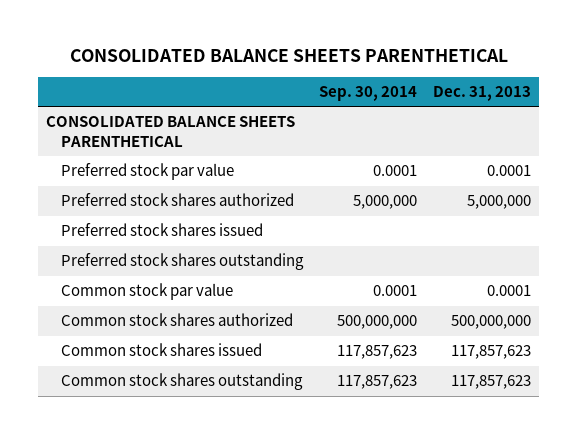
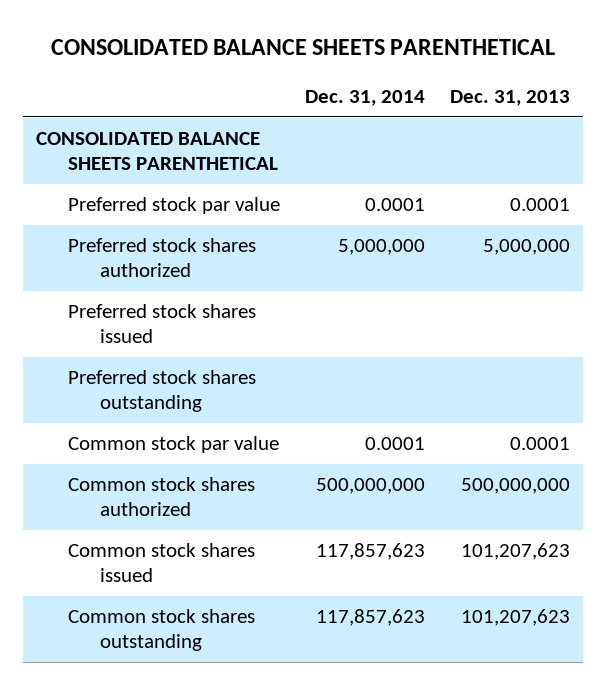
- | Sep. 30, 2014 | Dec. 31, 2013
+ | Dec. 31, 2014 | Dec. 31, 2013
- Common stock shares issued | 117,857,623 | 117,857,623
- Common stock shares outstanding | 117,857,623 | 117,857,623
+ Common stock shares issued | 117,857,623 | 101,207,623
+ Common stock shares outstanding | 117,857,623 | 101,207,623

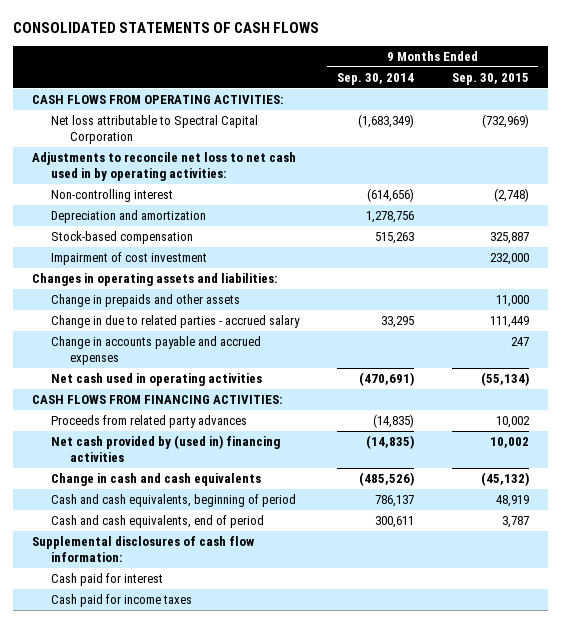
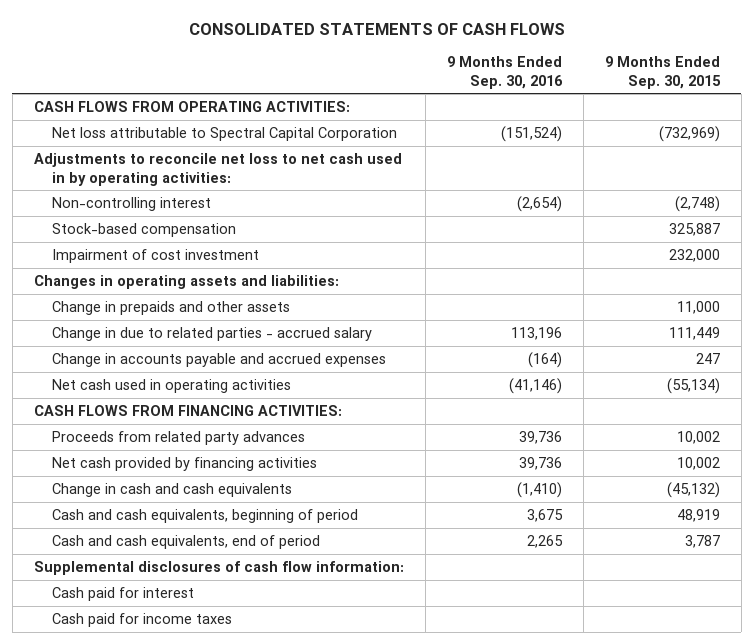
- | 9 Months Ended Sep. 30, 2014 | 9 Months Ended Sep. 30, 2015
+ | 9 Months Ended Sep. 30, 2016 | 9 Months Ended Sep. 30, 2015
- Depreciation and amortization | 1,278,756 |
- Net cash provided by (used in) financing activities | (14,835) | 10,002
+ Net cash provided by financing activities | 39,736 | 10,002

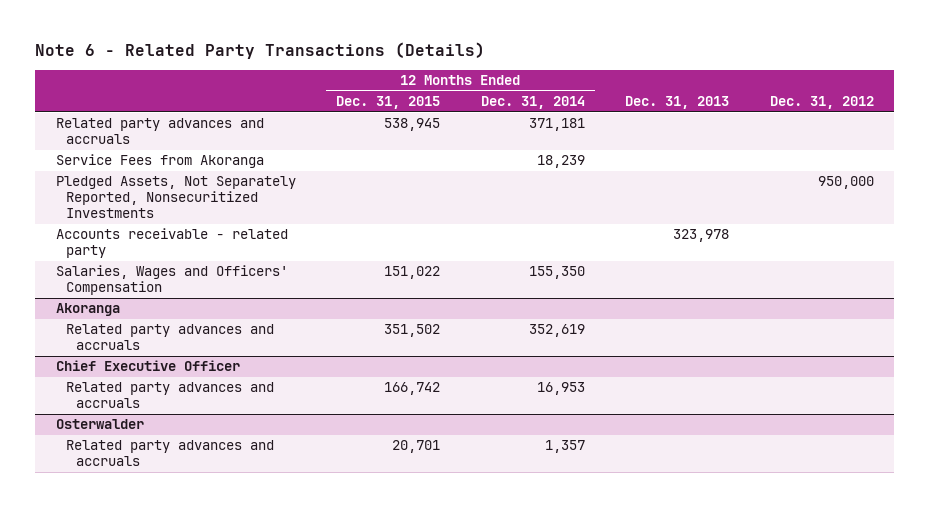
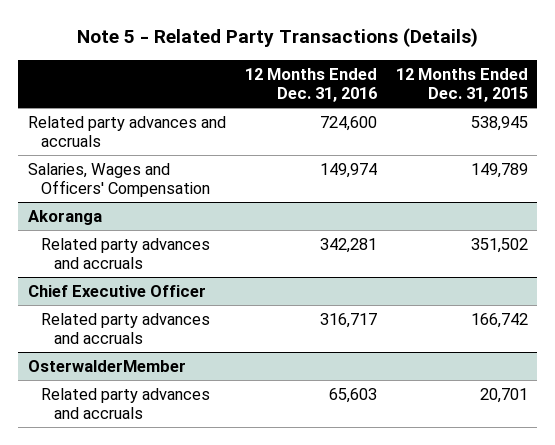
- Note 6 - Related Party Transactions (Details)
+ Note 5 - Related Party Transactions (Details)
- | 12 Months Ended Dec. 31, 2015 | 12 Months Ended Dec. 31, 2014 | Dec. 31, 2013 | Dec. 31, 2012
+ | 12 Months Ended Dec. 31, 2016 | 12 Months Ended Dec. 31, 2015
- Service Fees from Akoranga | | 18,239 | |
- Pledged Assets, Not Separately Reported, Nonsecuritized Investments | | | | 950,000
- Accounts receivable - related party | | | 323,978 |
- Salaries, Wages and Officers' Compensation | 151,022 | 155,350 | |
+ Salaries, Wages and Officers' Compensation | 149,974 | 149,789
- Osterwalder
+ OsterwalderMember

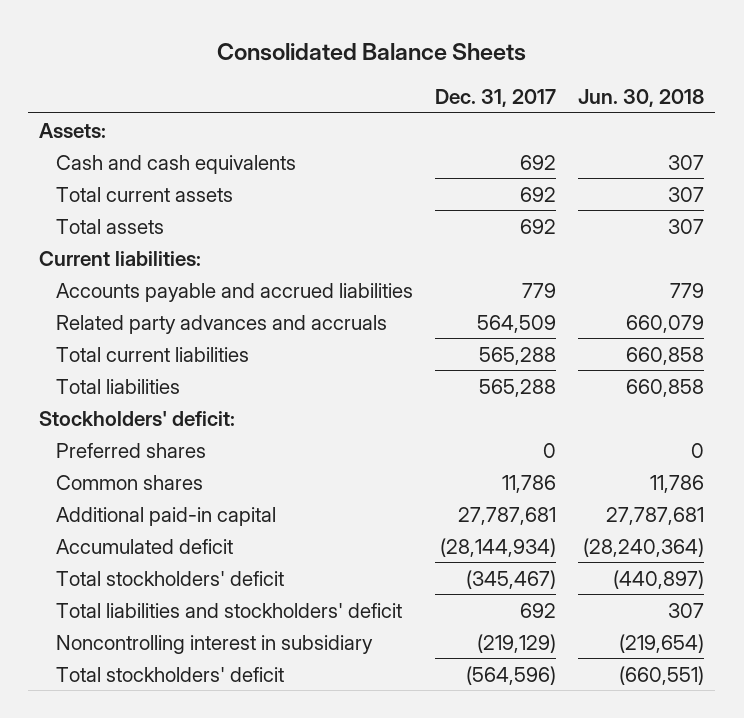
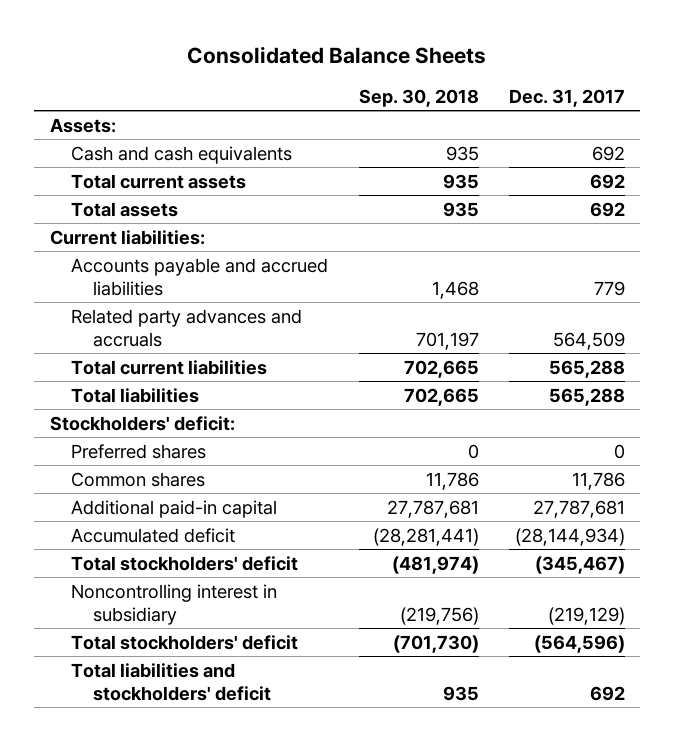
- | Dec. 31, 2017 | Jun. 30, 2018
+ | Sep. 30, 2018 | Dec. 31, 2017
moved down: Total liabilities and stockholders' deficit | 935 | 692

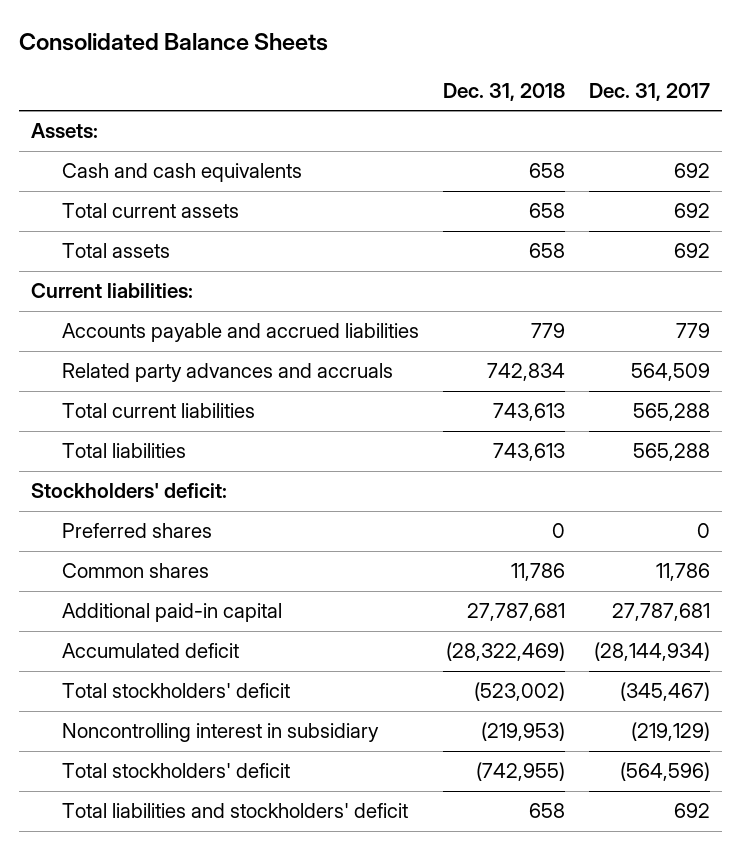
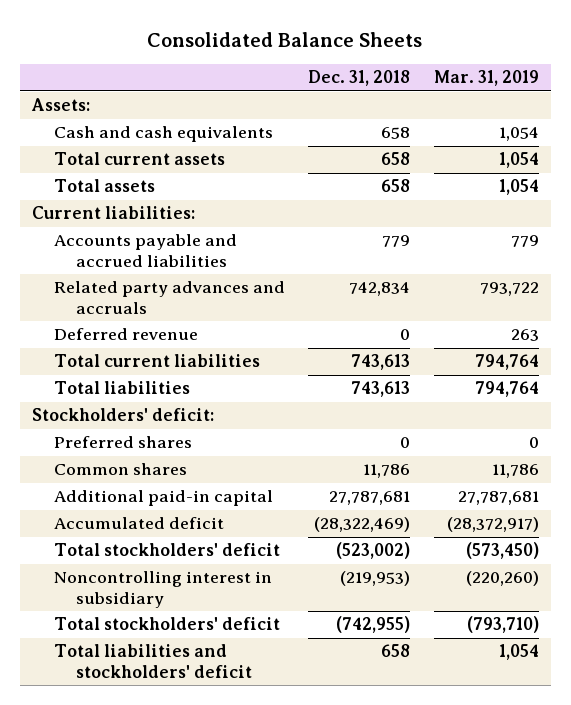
- | Dec. 31, 2018 | Dec. 31, 2017
+ | Dec. 31, 2018 | Mar. 31, 2019
+ Deferred revenue | 0 | 263

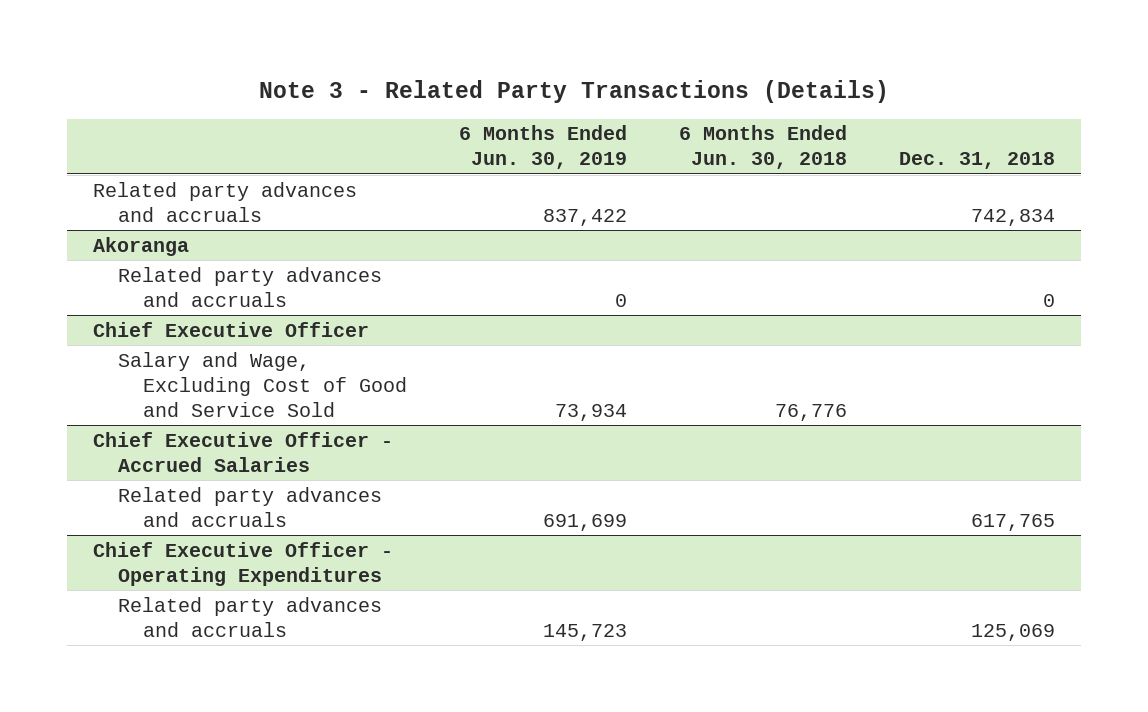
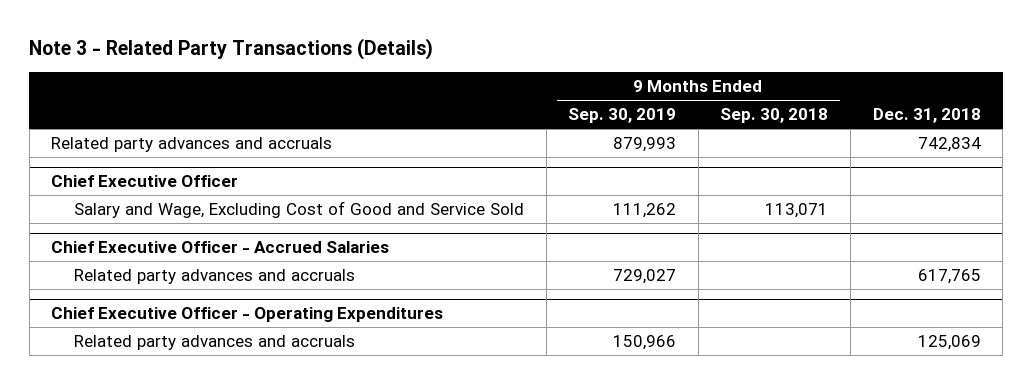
- | 6 Months Ended Jun. 30, 2019 | 6 Months Ended Jun. 30, 2018 | Dec. 31, 2018
+ | 9 Months Ended Sep. 30, 2019 | 9 Months Ended Sep. 30, 2018 | Dec. 31, 2018
- Akoranga
- Related party advances and accruals | 0 | | 0

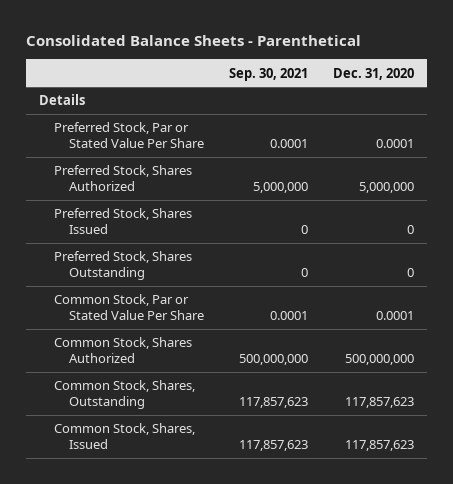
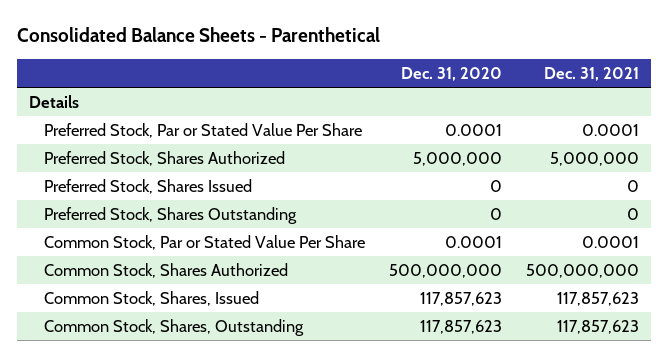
- | Sep. 30, 2021 | Dec. 31, 2020
+ | Dec. 31, 2020 | Dec. 31, 2021
moved down: Common Stock, Shares, Outstanding | 117,857,623 | 117,857,623

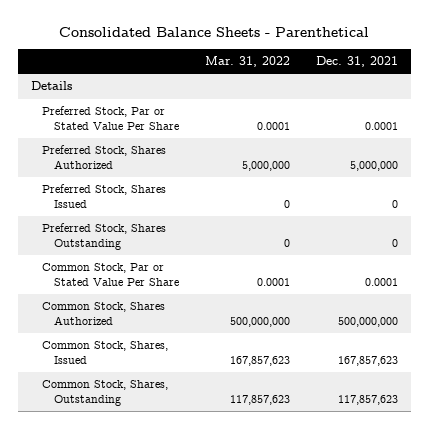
- | Dec. 31, 2020 | Dec. 31, 2021
+ | Mar. 31, 2022 | Dec. 31, 2021
- Common Stock, Shares, Issued | 117,857,623 | 117,857,623
+ Common Stock, Shares, Issued | 167,857,623 | 167,857,623

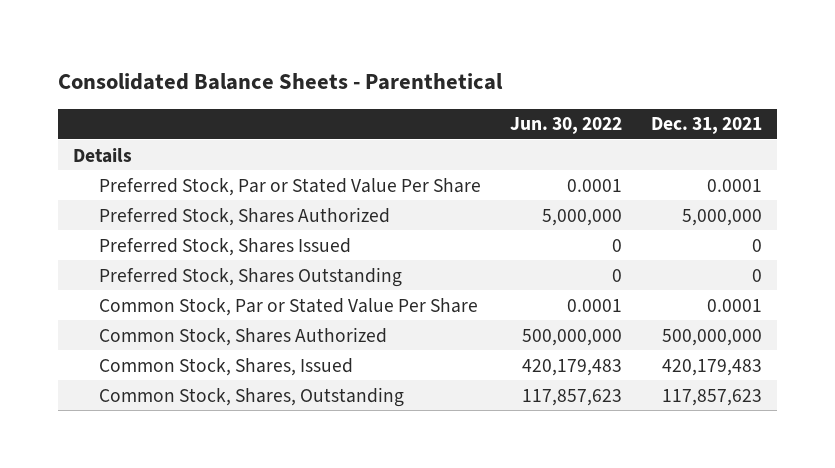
- | Mar. 31, 2022 | Dec. 31, 2021
+ | Jun. 30, 2022 | Dec. 31, 2021
- Common Stock, Shares, Issued | 167,857,623 | 167,857,623
+ Common Stock, Shares, Issued | 420,179,483 | 420,179,483

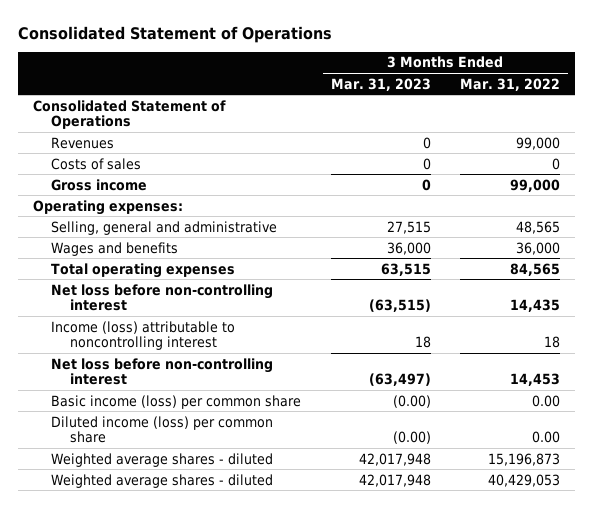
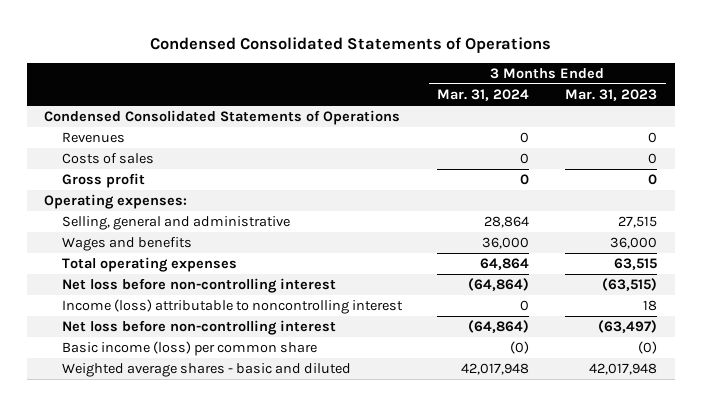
- Consolidated Statement of Operations
+ Condensed Consolidated Statements of Operations
- | 3 Months Ended Mar. 31, 2023 | 3 Months Ended Mar. 31, 2022
+ | 3 Months Ended Mar. 31, 2024 | 3 Months Ended Mar. 31, 2023
- Consolidated Statement of Operations
+ Condensed Consolidated Statements of Operations
- Gross income | 0 | 99,000
+ Gross profit | 0 | 0
- Basic income (loss) per common share | (0.00) | 0.00
- Diluted income (loss) per common share | (0.00) | 0.00
- Weighted average shares - diluted | 42,017,948 | 15,196,873
- Weighted average shares - diluted | 42,017,948 | 40,429,053
+ Basic income (loss) per common share | (0) | (0)
+ Weighted average shares - basic and diluted | 42,017,948 | 42,017,948

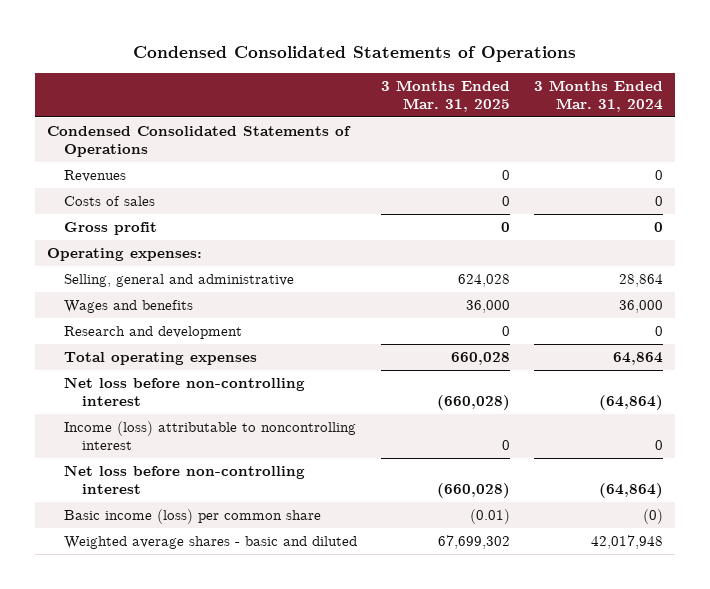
- | 3 Months Ended Mar. 31, 2024 | 3 Months Ended Mar. 31, 2023
+ | 3 Months Ended Mar. 31, 2025 | 3 Months Ended Mar. 31, 2024
+ Research and development | 0 | 0

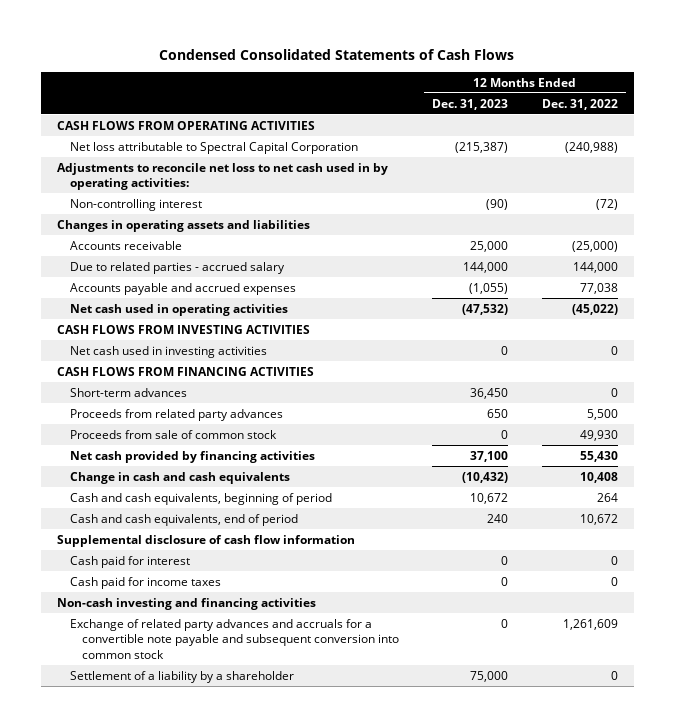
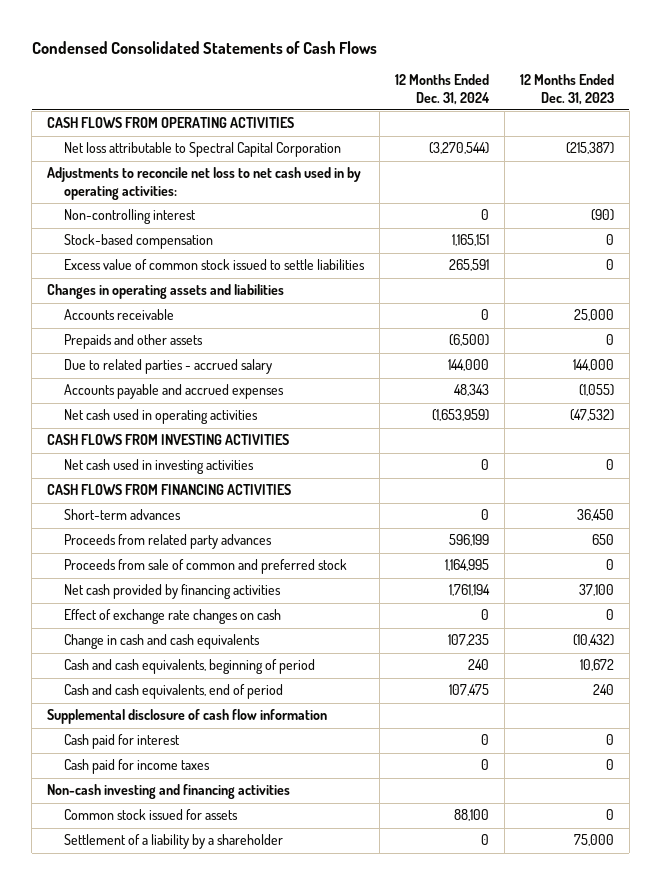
- | 12 Months Ended Dec. 31, 2023 | 12 Months Ended Dec. 31, 2022
+ | 12 Months Ended Dec. 31, 2024 | 12 Months Ended Dec. 31, 2023
+ Stock-based compensation | 1,165,151 | 0
+ Excess value of common stock issued to settle liabilities | 265,591 | 0
+ Prepaids and other assets | (6,500) | 0
- Proceeds from sale of common stock | 0 | 49,930
+ Proceeds from sale of common and preferred stock | 1,164,995 | 0
+ Effect of exchange rate changes on cash | 0 | 0
- Exchange of related party advances and accruals for a convertible note payable and subsequent conversion into common stock | 0 | 1,261,609
+ Common stock issued for assets | 88,100 | 0

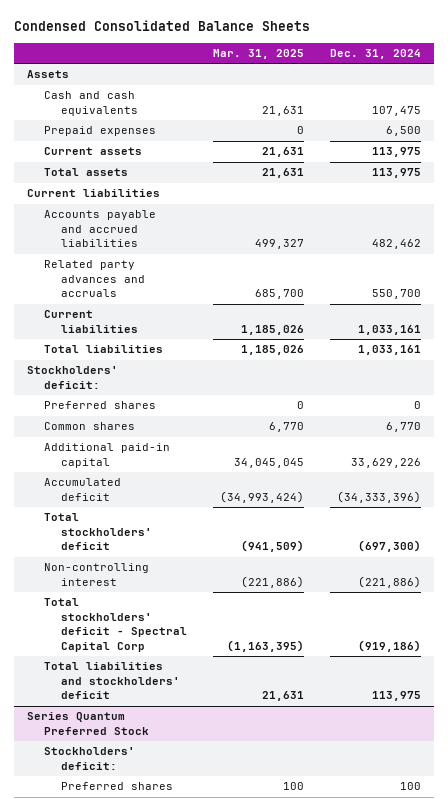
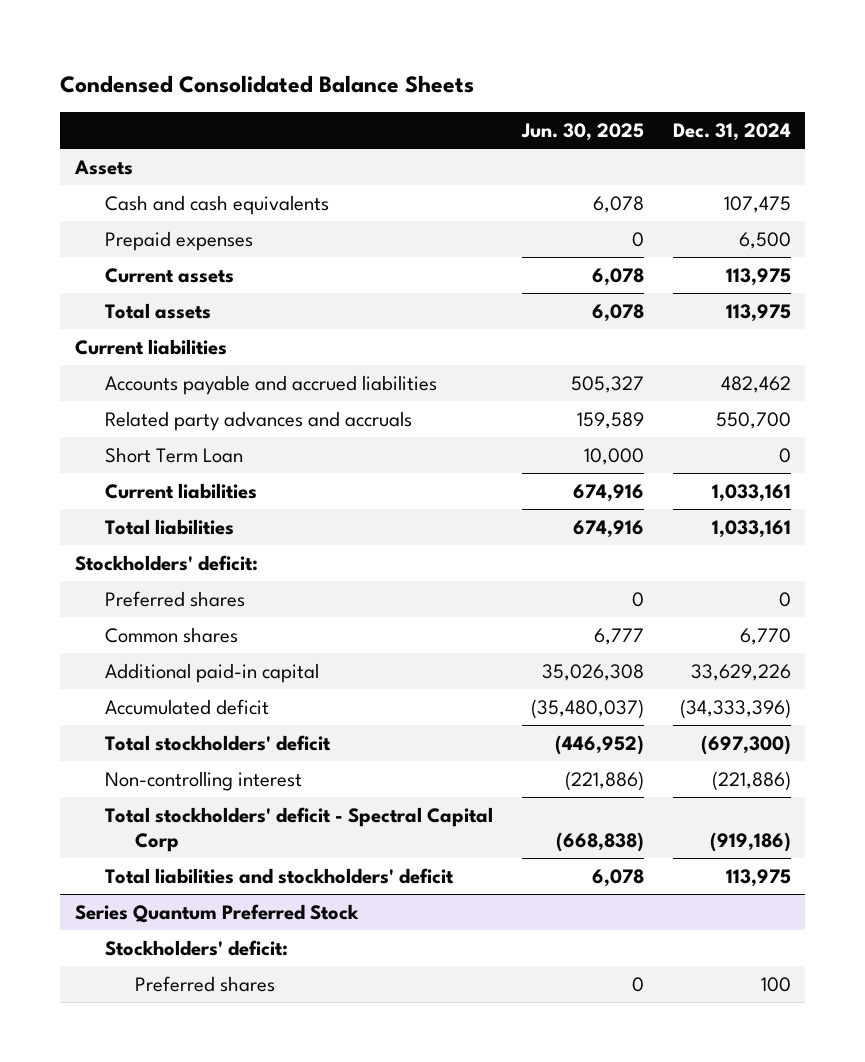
- | Mar. 31, 2025 | Dec. 31, 2024
+ | Jun. 30, 2025 | Dec. 31, 2024
+ Short Term Loan | 10,000 | 0

